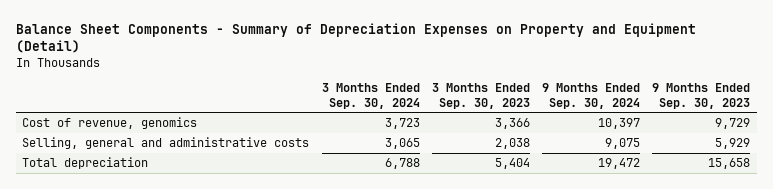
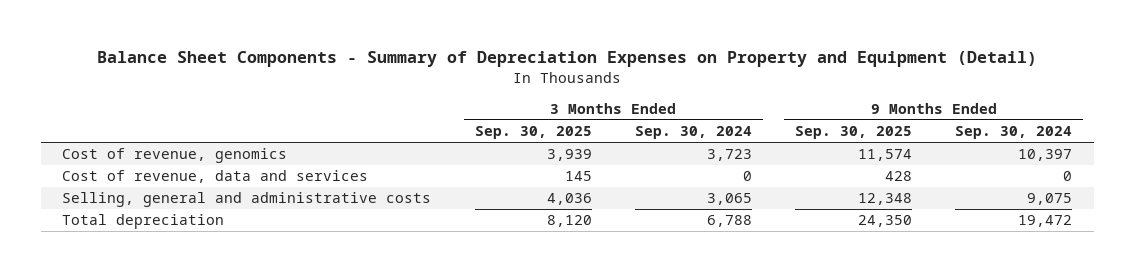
- | 3 Months Ended Sep. 30, 2024 | 3 Months Ended Sep. 30, 2023 | 9 Months Ended Sep. 30, 2024 | 9 Months Ended Sep. 30, 2023
+ | 3 Months Ended Sep. 30, 2025 | 3 Months Ended Sep. 30, 2024 | 9 Months Ended Sep. 30, 2025 | 9 Months Ended Sep. 30, 2024
+ Cost of revenue, data and services | 145 | 0 | 428 | 0

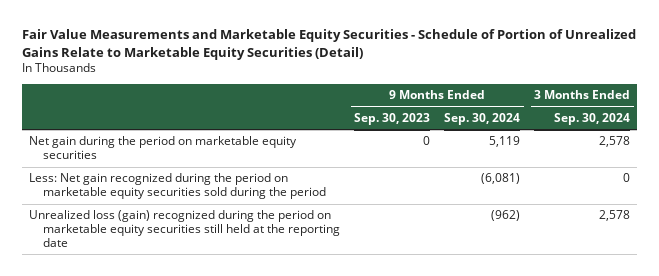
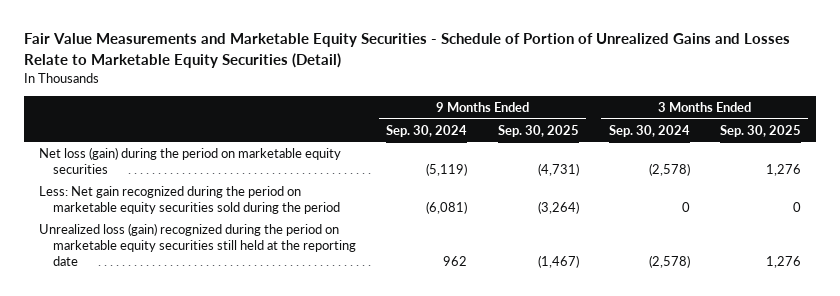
- Fair Value Measurements and Marketable Equity Securities - Schedule of Portion of Unrealized Gains Relate to Marketable Equity Securities (Detail)
+ Fair Value Measurements and Marketable Equity Securities - Schedule of Portion of Unrealized Gains and Losses Relate to Marketable Equity Securities (Detail)
- | 9 Months Ended Sep. 30, 2023 | 9 Months Ended Sep. 30, 2024 | 3 Months Ended Sep. 30, 2024
+ | 9 Months Ended Sep. 30, 2024 | 9 Months Ended Sep. 30, 2025 | 3 Months Ended Sep. 30, 2024 | 3 Months Ended Sep. 30, 2025
- Net gain during the period on marketable equity securities | 0 | 5,119 | 2,578
+ Net loss (gain) during the period on marketable equity securities | (5,119) | (4,731) | (2,578) | 1,276
- Unrealized loss (gain) recognized during the period on marketable equity securities still held at the reporting date | | (962) | 2,578
+ Unrealized loss (gain) recognized during the period on marketable equity securities still held at the reporting date | 962 | (1,467) | (2,578) | 1,276

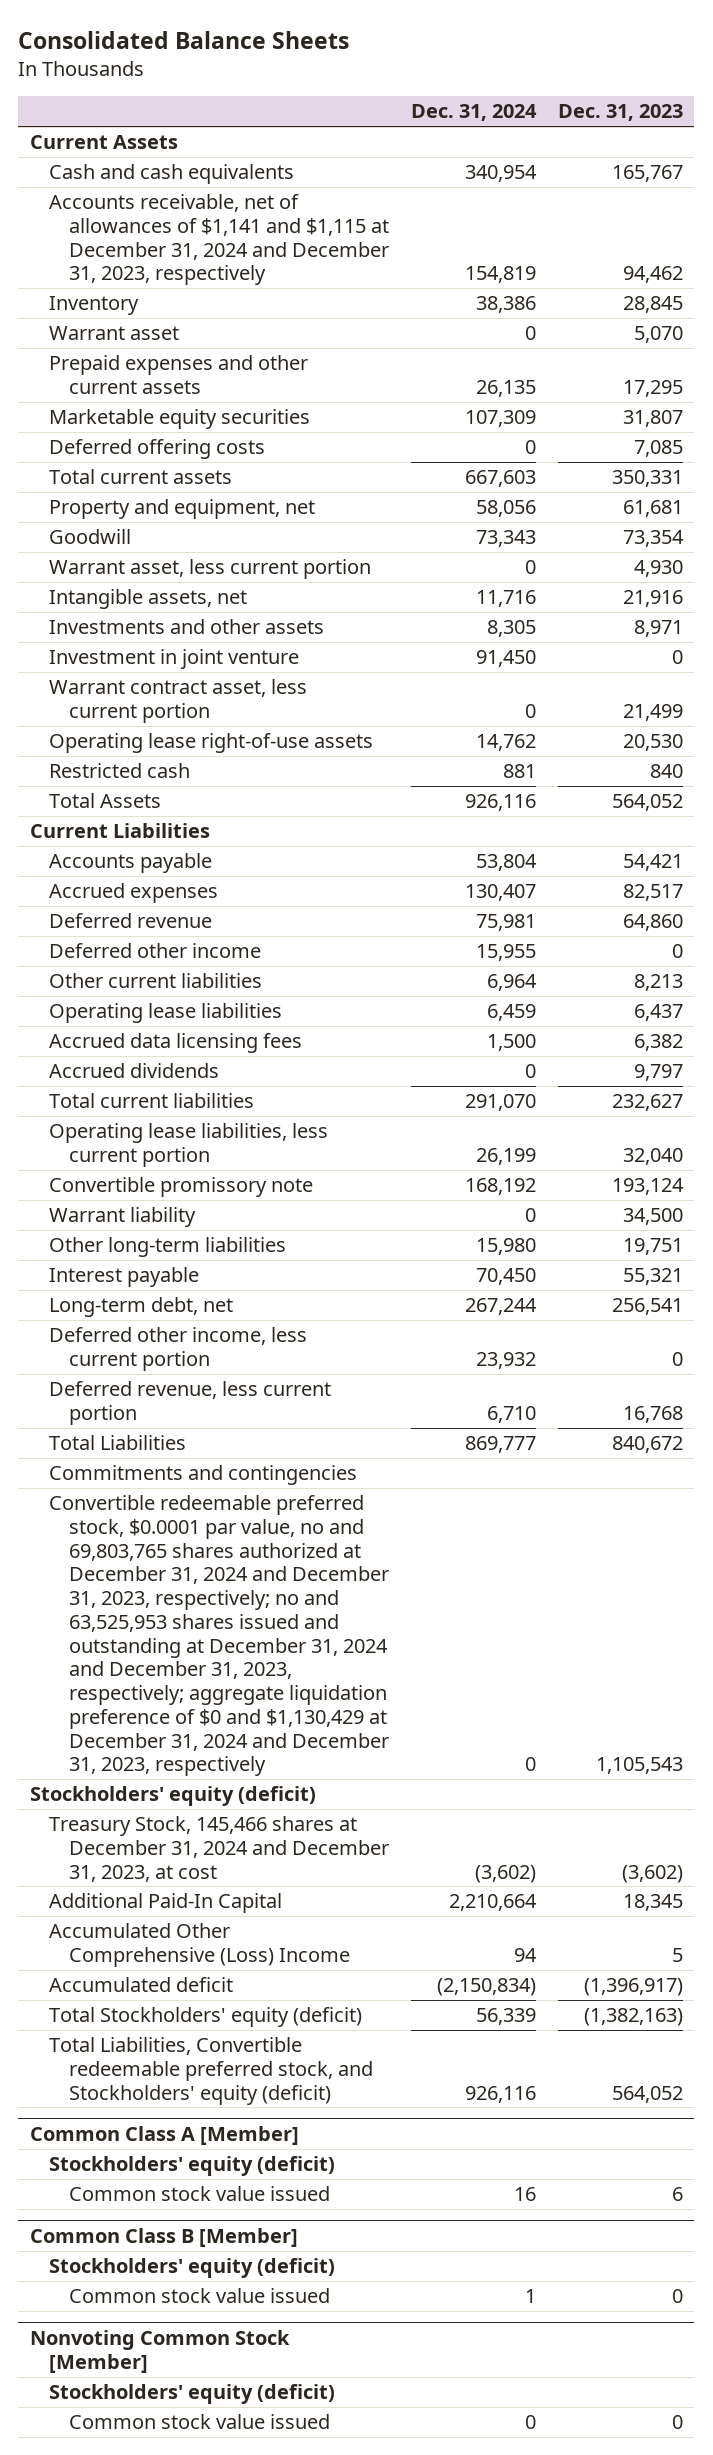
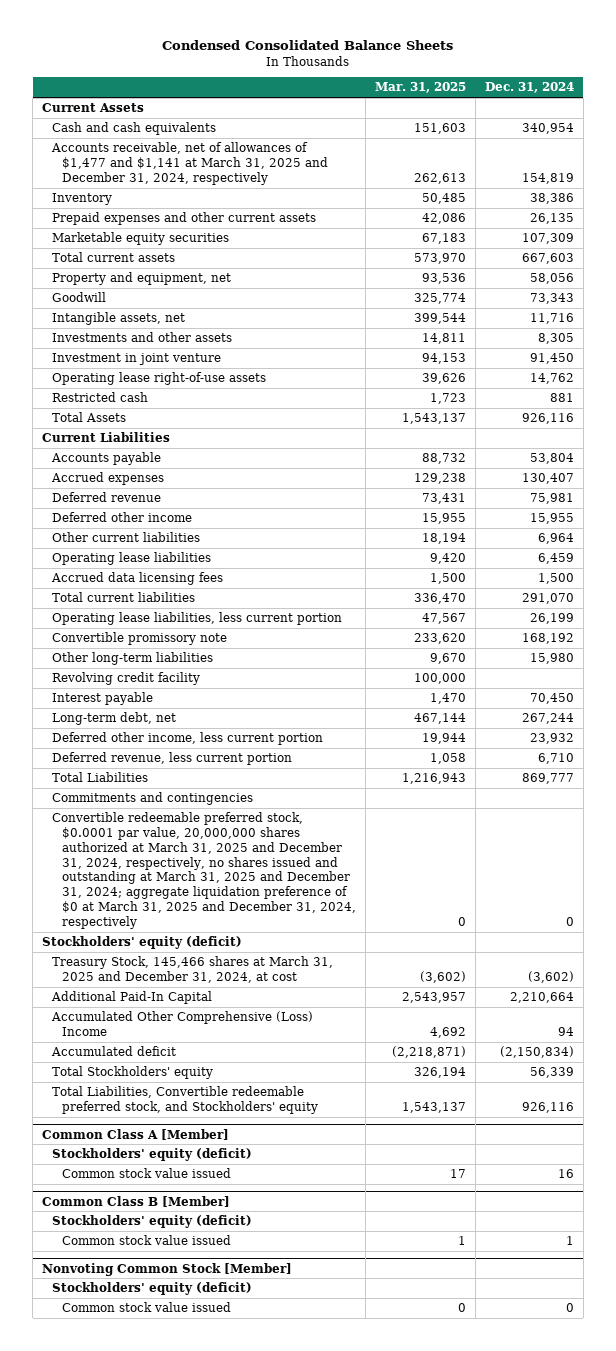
- Consolidated Balance Sheets
+ Condensed Consolidated Balance Sheets
- | Dec. 31, 2024 | Dec. 31, 2023
+ | Mar. 31, 2025 | Dec. 31, 2024
- Accounts receivable, net of allowances of $1,141 and $1,115 at December 31, 2024 and December 31, 2023, respectively | 154,819 | 94,462
+ Accounts receivable, net of allowances of $1,477 and $1,141 at March 31, 2025 and December 31, 2024, respectively | 262,613 | 154,819
- Warrant asset | 0 | 5,070
- Deferred offering costs | 0 | 7,085
- Warrant asset, less current portion | 0 | 4,930
- Warrant contract asset, less current portion | 0 | 21,499
- Accrued dividends | 0 | 9,797
- Warrant liability | 0 | 34,500
+ Revolving credit facility | 100,000 |
- Convertible redeemable preferred stock, $0.0001 par value, no and 69,803,765 shares authorized at December 31, 2024 and December 31, 2023, respectively; no and 63,525,953 shares issued and outstanding at December 31, 2024 and December 31, 2023, respectively; aggregate liquidation preference of $0 and $1,130,429 at December 31, 2024 and December 31, 2023, respectively | 0 | 1,105,543
+ Convertible redeemable preferred stock, $0.0001 par value, 20,000,000 shares authorized at March 31, 2025 and December 31, 2024, respectively, no shares issued and outstanding at March 31, 2025 and December 31, 2024; aggregate liquidation preference of $0 at March 31, 2025 and December 31, 2024, respectively | 0 | 0
- Treasury Stock, 145,466 shares at December 31, 2024 and December 31, 2023, at cost | (3,602) | (3,602)
+ Treasury Stock, 145,466 shares at March 31, 2025 and December 31, 2024, at cost | (3,602) | (3,602)
- Total Stockholders' equity (deficit) | 56,339 | (1,382,163)
- Total Liabilities, Convertible redeemable preferred stock, and Stockholders' equity (deficit) | 926,116 | 564,052
+ Total Stockholders' equity | 326,194 | 56,339
+ Total Liabilities, Convertible redeemable preferred stock, and Stockholders' equity | 1,543,137 | 926,116

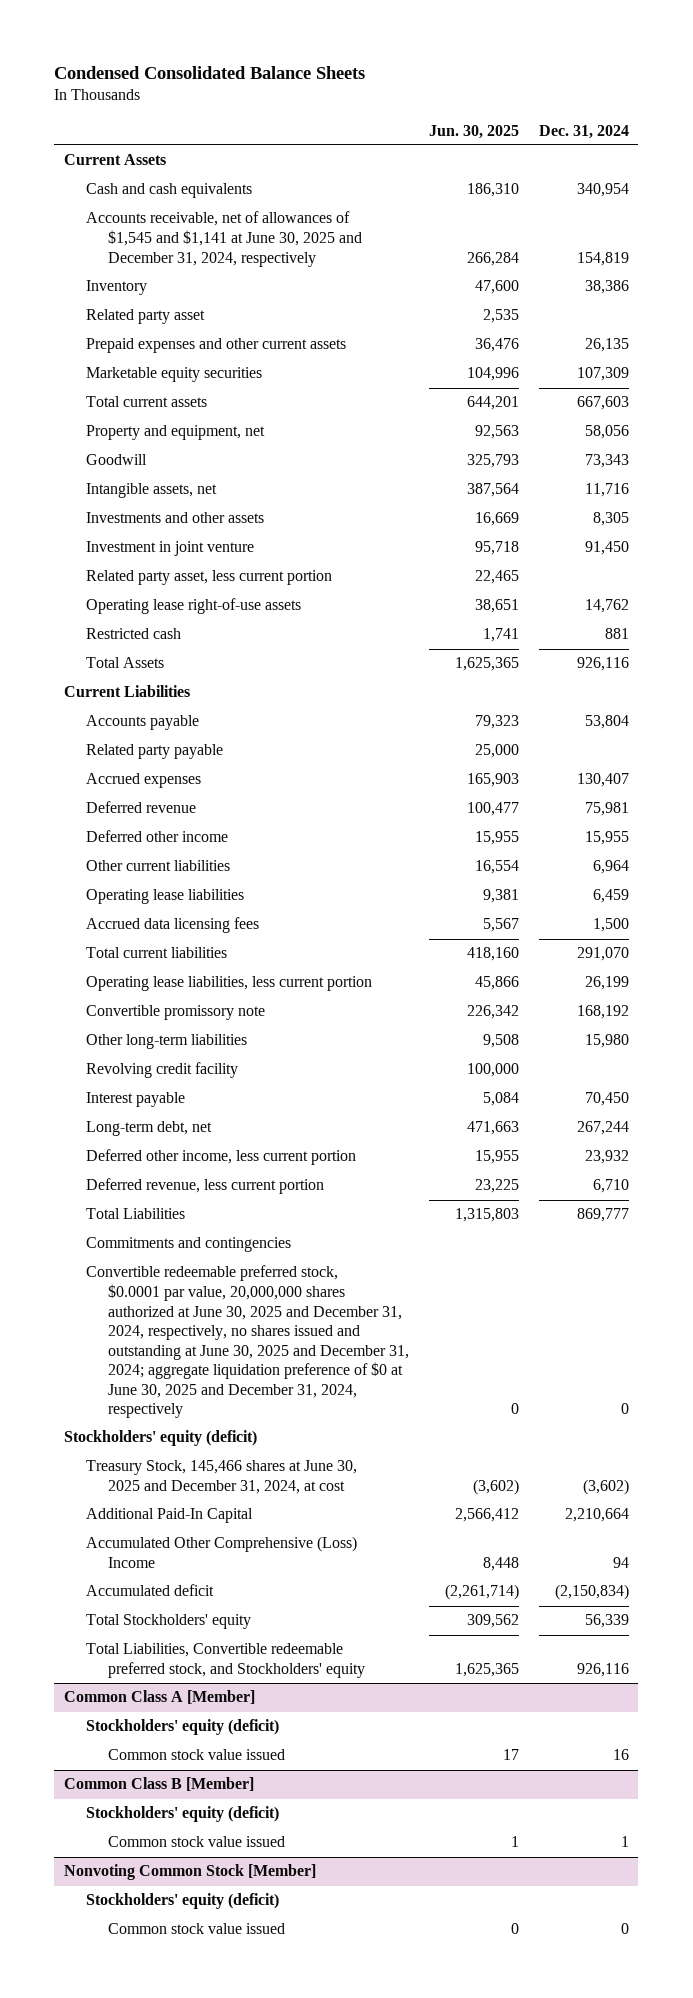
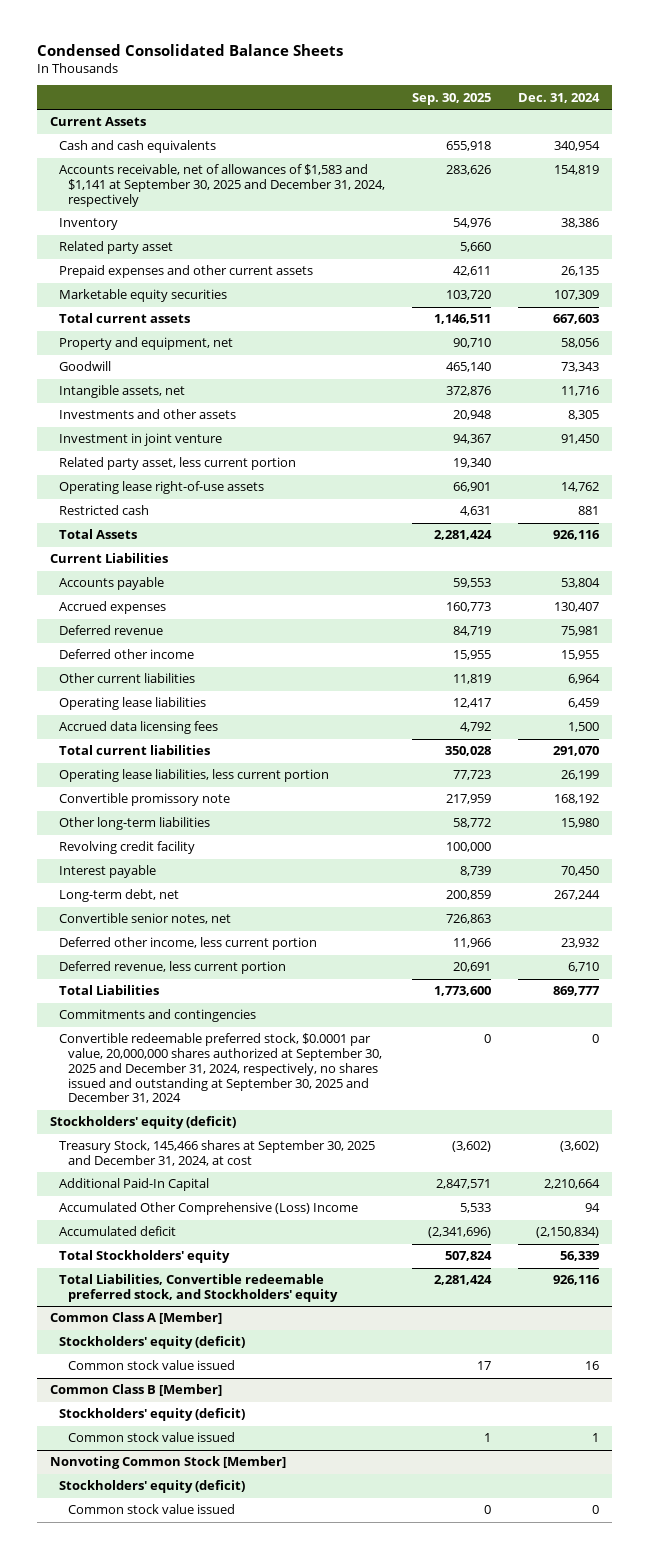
- | Jun. 30, 2025 | Dec. 31, 2024
+ | Sep. 30, 2025 | Dec. 31, 2024
- Accounts receivable, net of allowances of $1,545 and $1,141 at June 30, 2025 and December 31, 2024, respectively | 266,284 | 154,819
+ Accounts receivable, net of allowances of $1,583 and $1,141 at September 30, 2025 and December 31, 2024, respectively | 283,626 | 154,819
- Related party payable | 25,000 |
+ Convertible senior notes, net | 726,863 |
- Convertible redeemable preferred stock, $0.0001 par value, 20,000,000 shares authorized at June 30, 2025 and December 31, 2024, respectively, no shares issued and outstanding at June 30, 2025 and December 31, 2024; aggregate liquidation preference of $0 at June 30, 2025 and December 31, 2024, respectively | 0 | 0
+ Convertible redeemable preferred stock, $0.0001 par value, 20,000,000 shares authorized at September 30, 2025 and December 31, 2024, respectively, no shares issued and outstanding at September 30, 2025 and December 31, 2024 | 0 | 0
- Treasury Stock, 145,466 shares at June 30, 2025 and December 31, 2024, at cost | (3,602) | (3,602)
+ Treasury Stock, 145,466 shares at September 30, 2025 and December 31, 2024, at cost | (3,602) | (3,602)

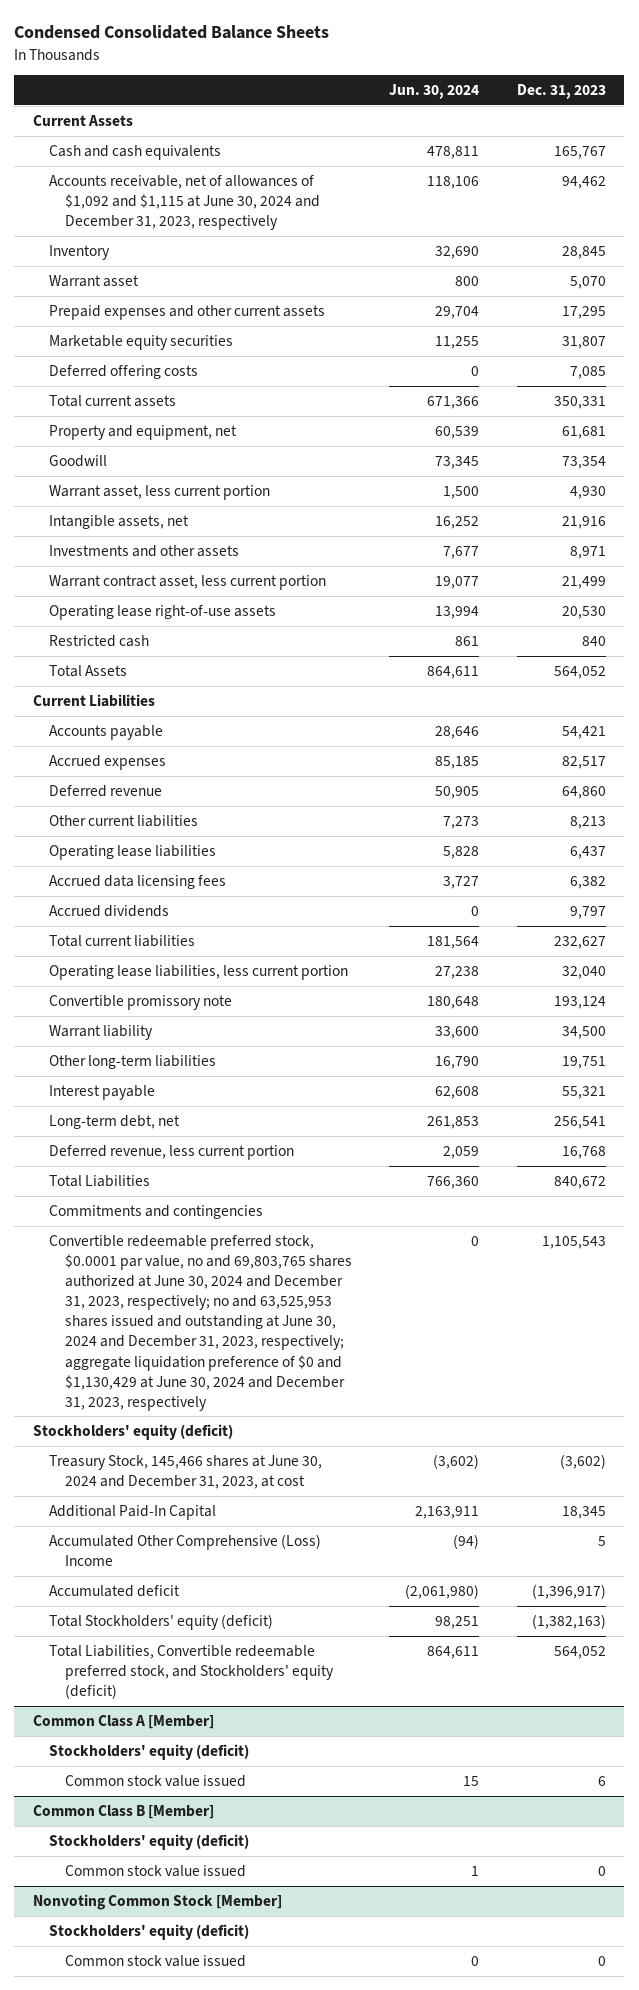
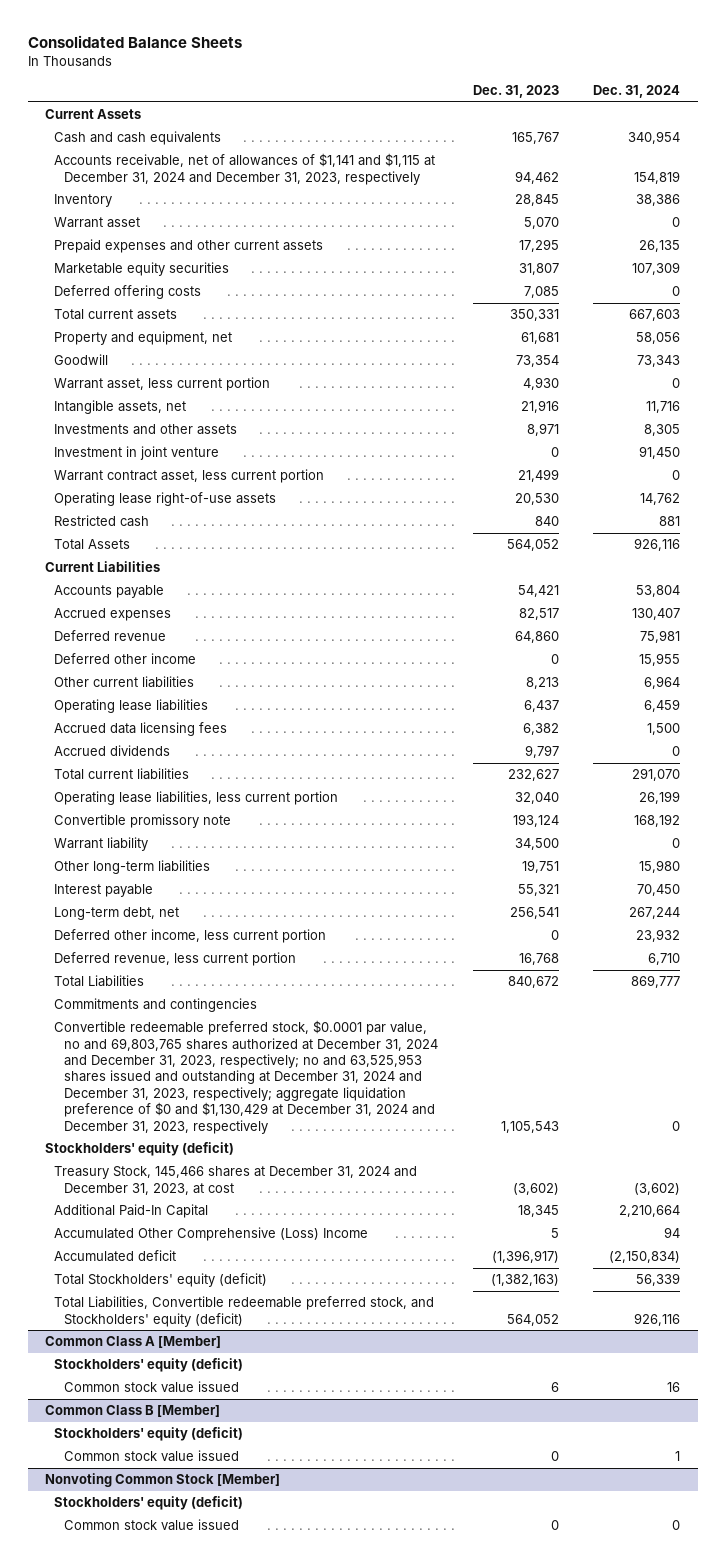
- Condensed Consolidated Balance Sheets
+ Consolidated Balance Sheets
- | Jun. 30, 2024 | Dec. 31, 2023
+ | Dec. 31, 2023 | Dec. 31, 2024
- Accounts receivable, net of allowances of $1,092 and $1,115 at June 30, 2024 and December 31, 2023, respectively | 118,106 | 94,462
+ Accounts receivable, net of allowances of $1,141 and $1,115 at December 31, 2024 and December 31, 2023, respectively | 94,462 | 154,819
+ Investment in joint venture | 0 | 91,450
+ Deferred other income | 0 | 15,955
+ Deferred other income, less current portion | 0 | 23,932
- Convertible redeemable preferred stock, $0.0001 par value, no and 69,803,765 shares authorized at June 30, 2024 and December 31, 2023, respectively; no and 63,525,953 shares issued and outstanding at June 30, 2024 and December 31, 2023, respectively; aggregate liquidation preference of $0 and $1,130,429 at June 30, 2024 and December 31, 2023, respectively | 0 | 1,105,543
+ Convertible redeemable preferred stock, $0.0001 par value, no and 69,803,765 shares authorized at December 31, 2024 and December 31, 2023, respectively; no and 63,525,953 shares issued and outstanding at December 31, 2024 and December 31, 2023, respectively; aggregate liquidation preference of $0 and $1,130,429 at December 31, 2024 and December 31, 2023, respectively | 1,105,543 | 0
- Treasury Stock, 145,466 shares at June 30, 2024 and December 31, 2023, at cost | (3,602) | (3,602)
+ Treasury Stock, 145,466 shares at December 31, 2024 and December 31, 2023, at cost | (3,602) | (3,602)

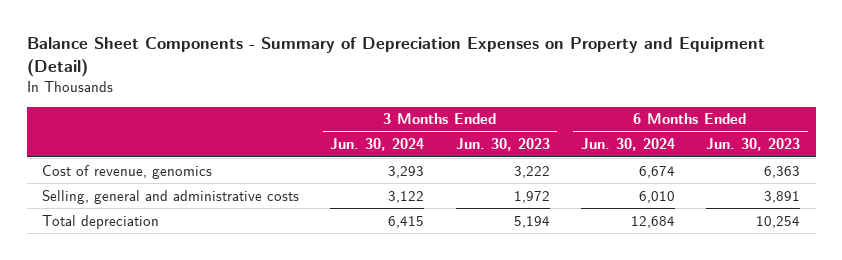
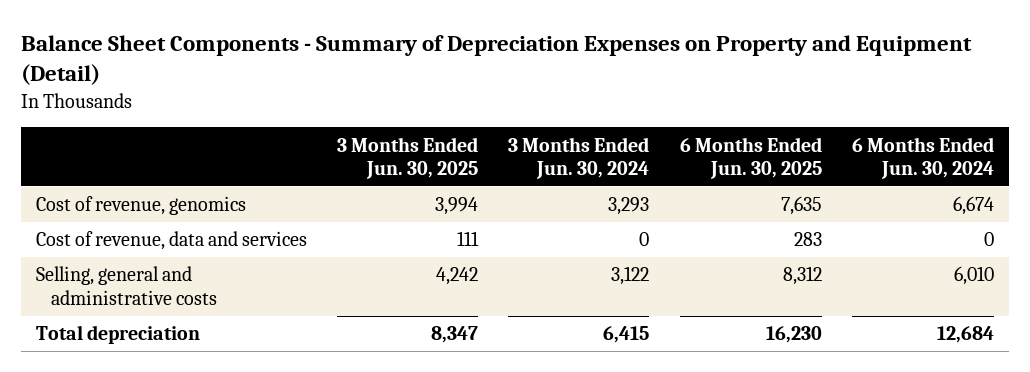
- | 3 Months Ended Jun. 30, 2024 | 3 Months Ended Jun. 30, 2023 | 6 Months Ended Jun. 30, 2024 | 6 Months Ended Jun. 30, 2023
+ | 3 Months Ended Jun. 30, 2025 | 3 Months Ended Jun. 30, 2024 | 6 Months Ended Jun. 30, 2025 | 6 Months Ended Jun. 30, 2024
+ Cost of revenue, data and services | 111 | 0 | 283 | 0

